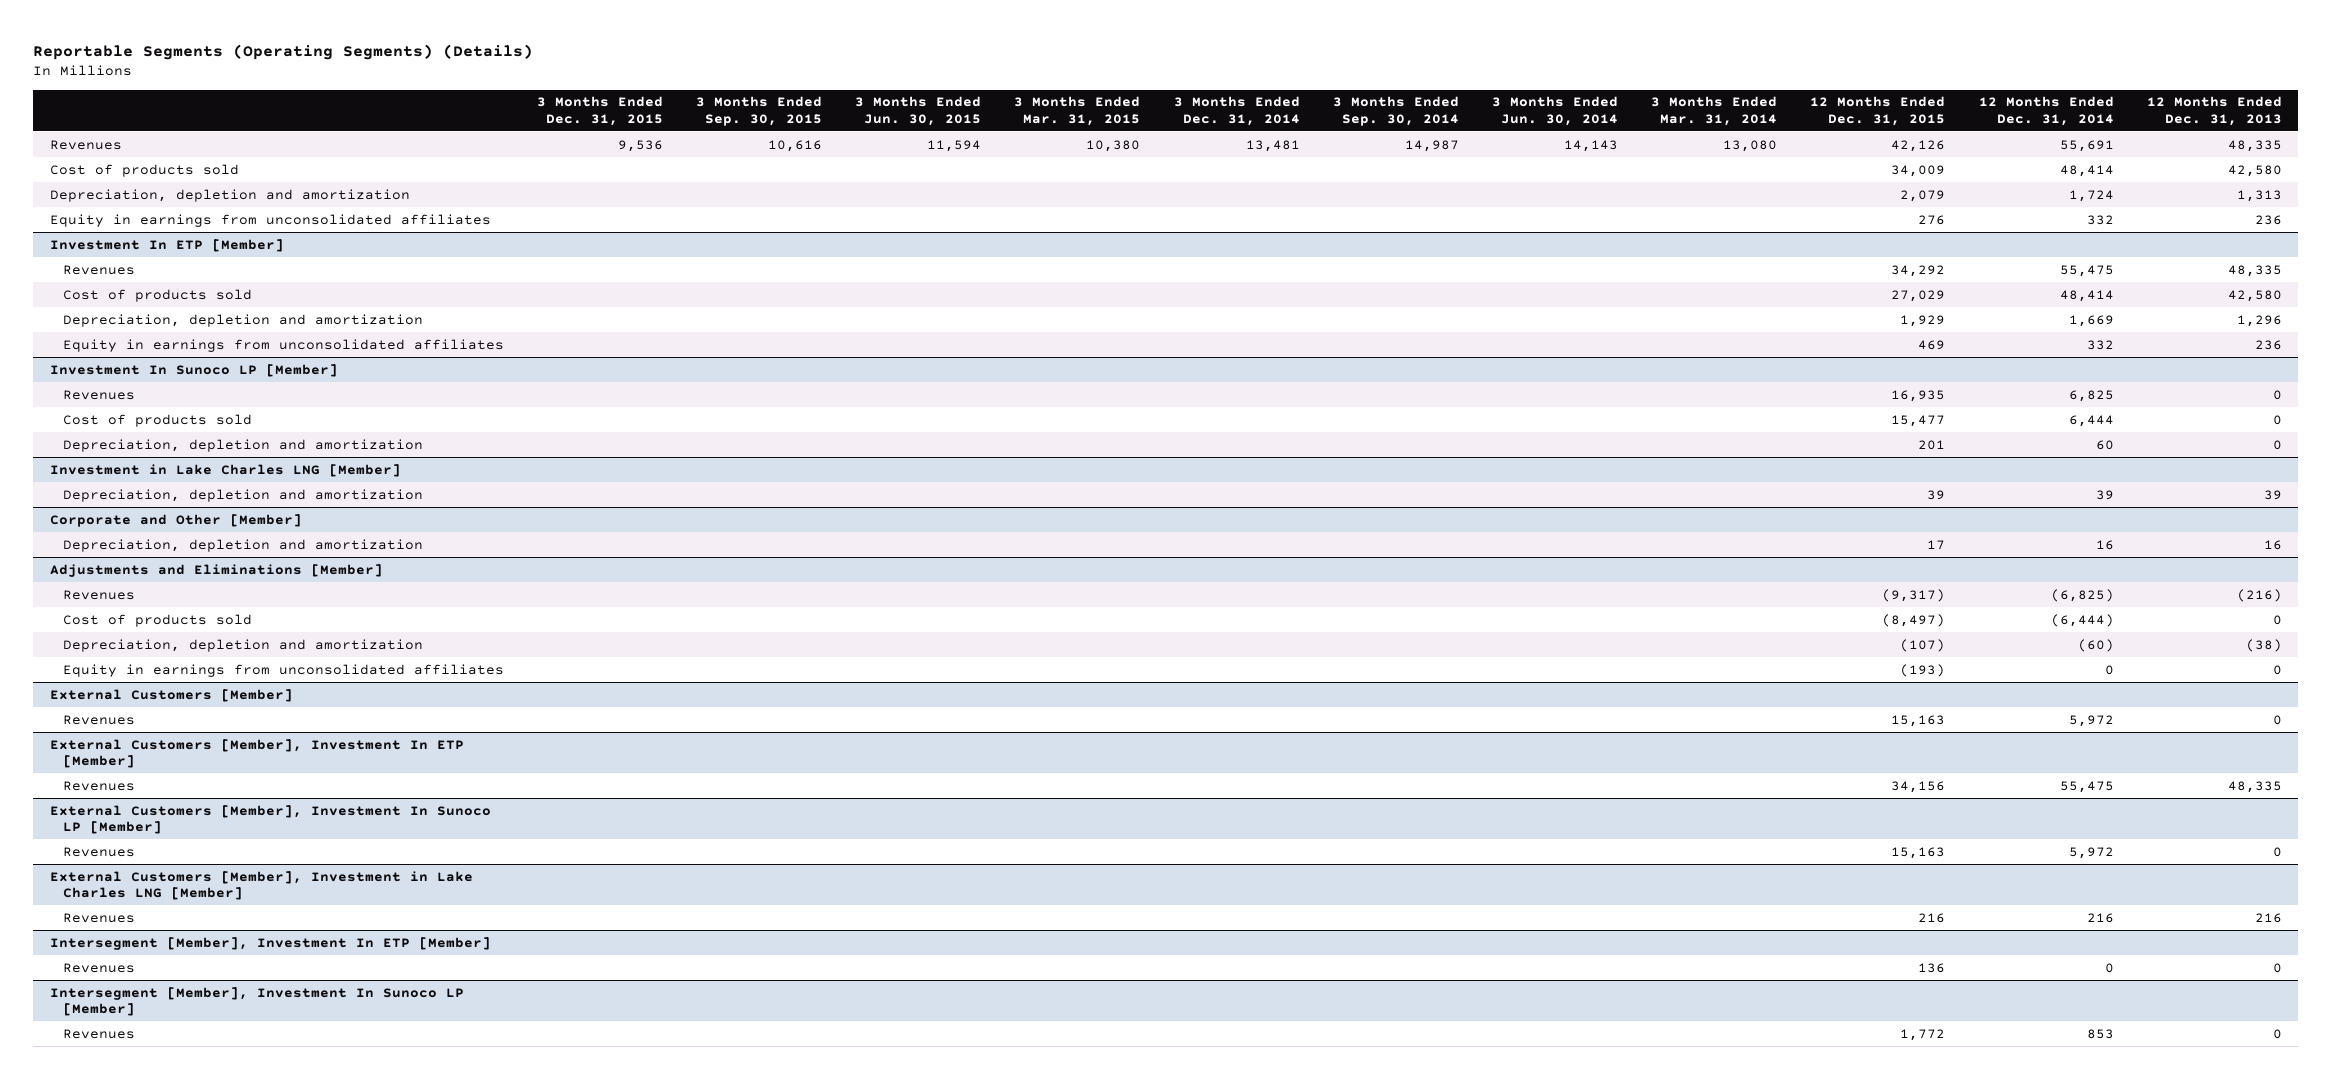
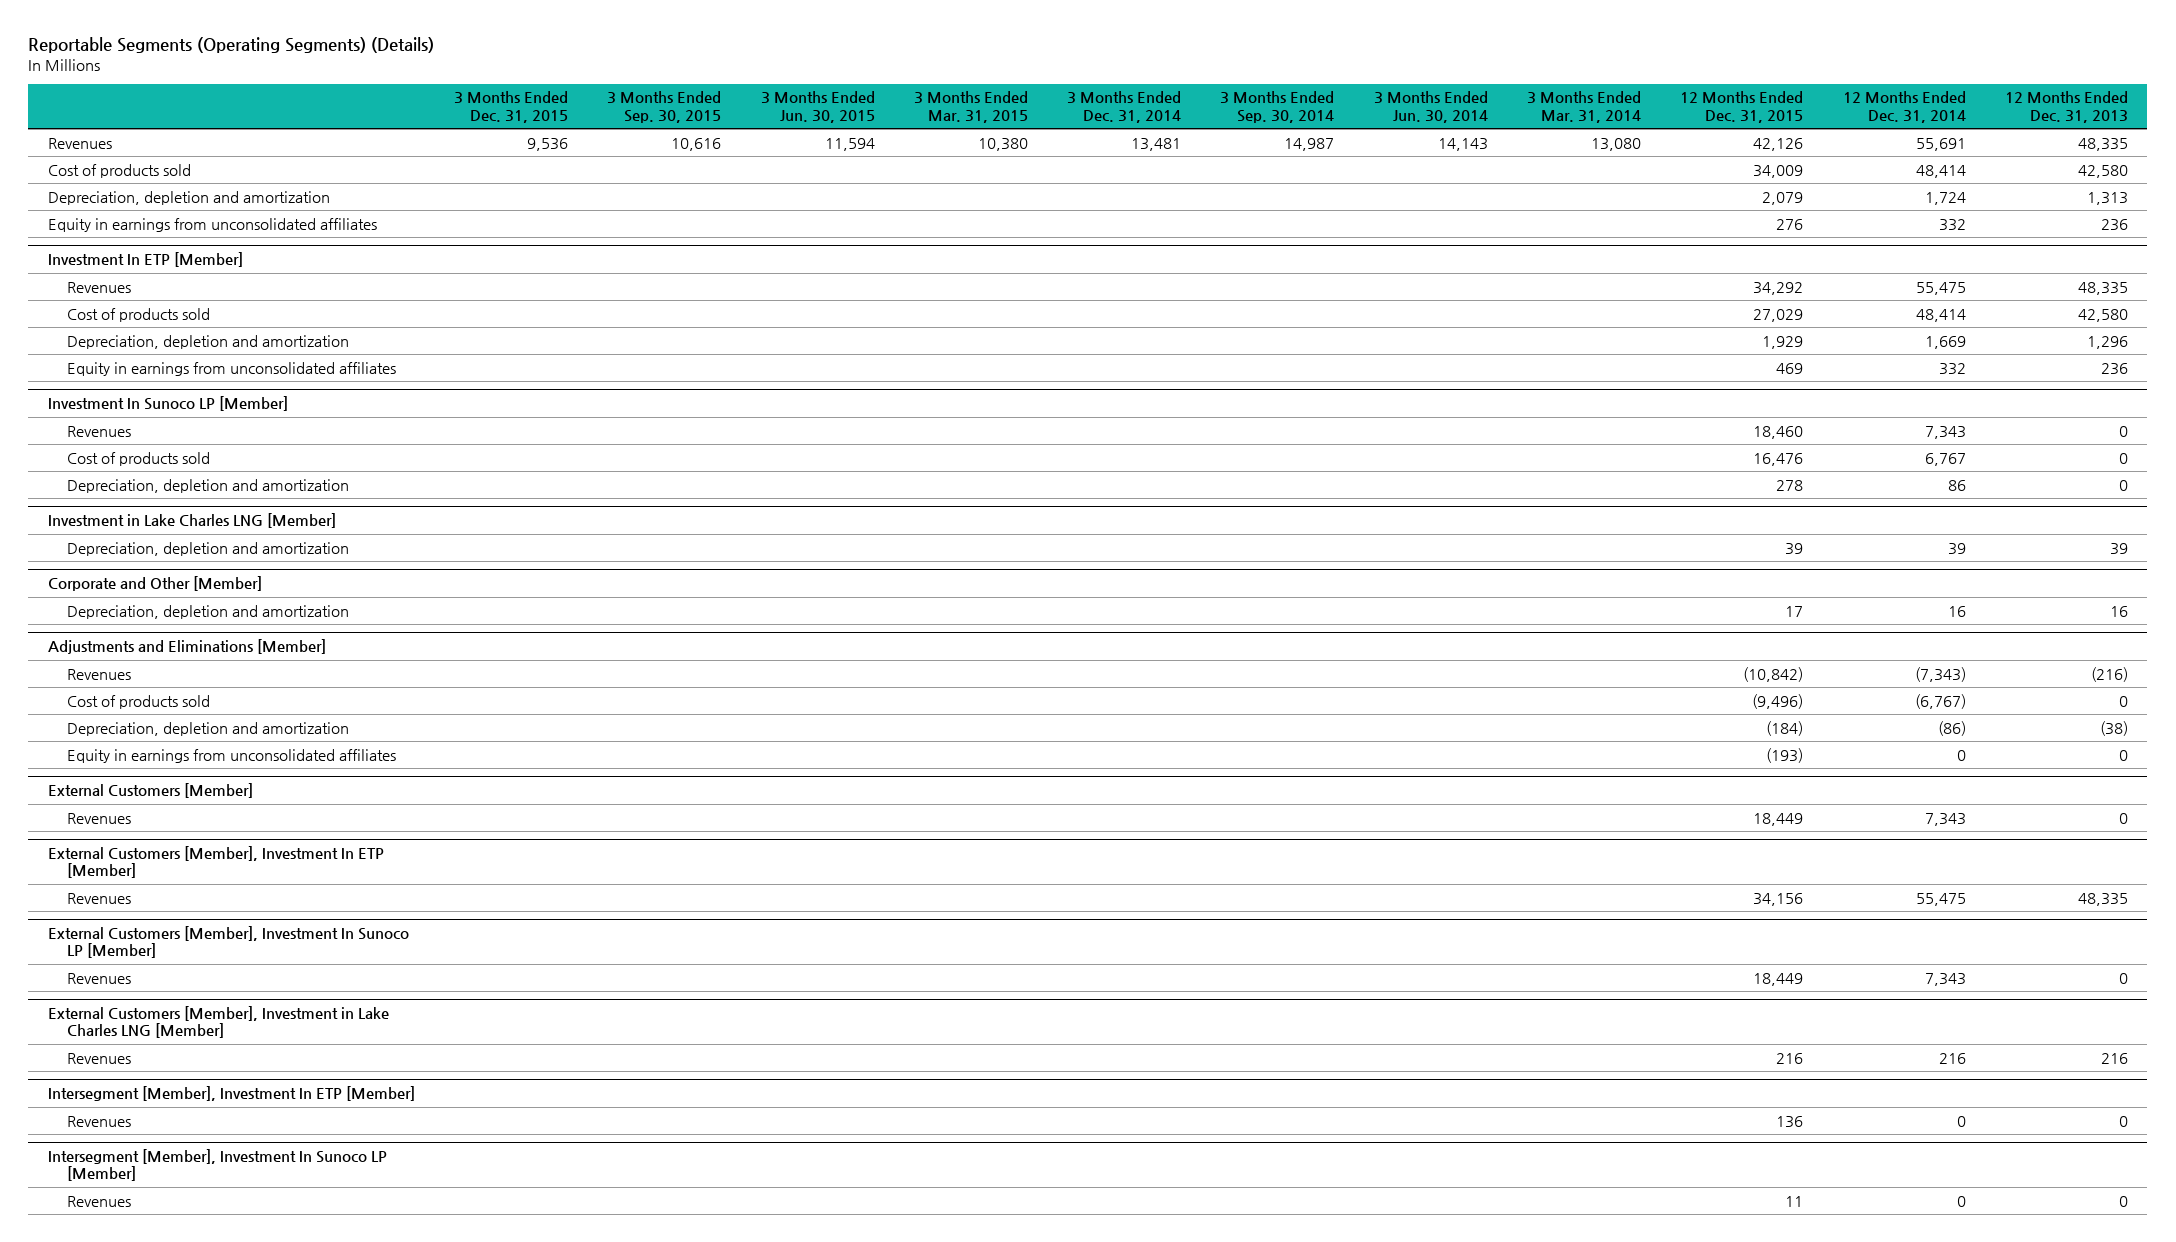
@ Investment In Sunoco LP [Member]
- Revenues | | | | | | | | | 16,935 | 6,825 | 0
- Cost of products sold | | | | | | | | | 15,477 | 6,444 | 0
- Depreciation, depletion and amortization | | | | | | | | | 201 | 60 | 0
+ Revenues | | | | | | | | | 18,460 | 7,343 | 0
+ Cost of products sold | | | | | | | | | 16,476 | 6,767 | 0
+ Depreciation, depletion and amortization | | | | | | | | | 278 | 86 | 0
@ Adjustments and Eliminations [Member]
- Revenues | | | | | | | | | (9,317) | (6,825) | (216)
- Cost of products sold | | | | | | | | | (8,497) | (6,444) | 0
- Depreciation, depletion and amortization | | | | | | | | | (107) | (60) | (38)
+ Revenues | | | | | | | | | (10,842) | (7,343) | (216)
+ Cost of products sold | | | | | | | | | (9,496) | (6,767) | 0
+ Depreciation, depletion and amortization | | | | | | | | | (184) | (86) | (38)
@ External Customers [Member]
- Revenues | | | | | | | | | 15,163 | 5,972 | 0
+ Revenues | | | | | | | | | 18,449 | 7,343 | 0
@ External Customers [Member], Investment In Sunoco LP [Member]
- Revenues | | | | | | | | | 15,163 | 5,972 | 0
+ Revenues | | | | | | | | | 18,449 | 7,343 | 0
@ Intersegment [Member], Investment In Sunoco LP [Member]
- Revenues | | | | | | | | | 1,772 | 853 | 0
+ Revenues | | | | | | | | | 11 | 0 | 0

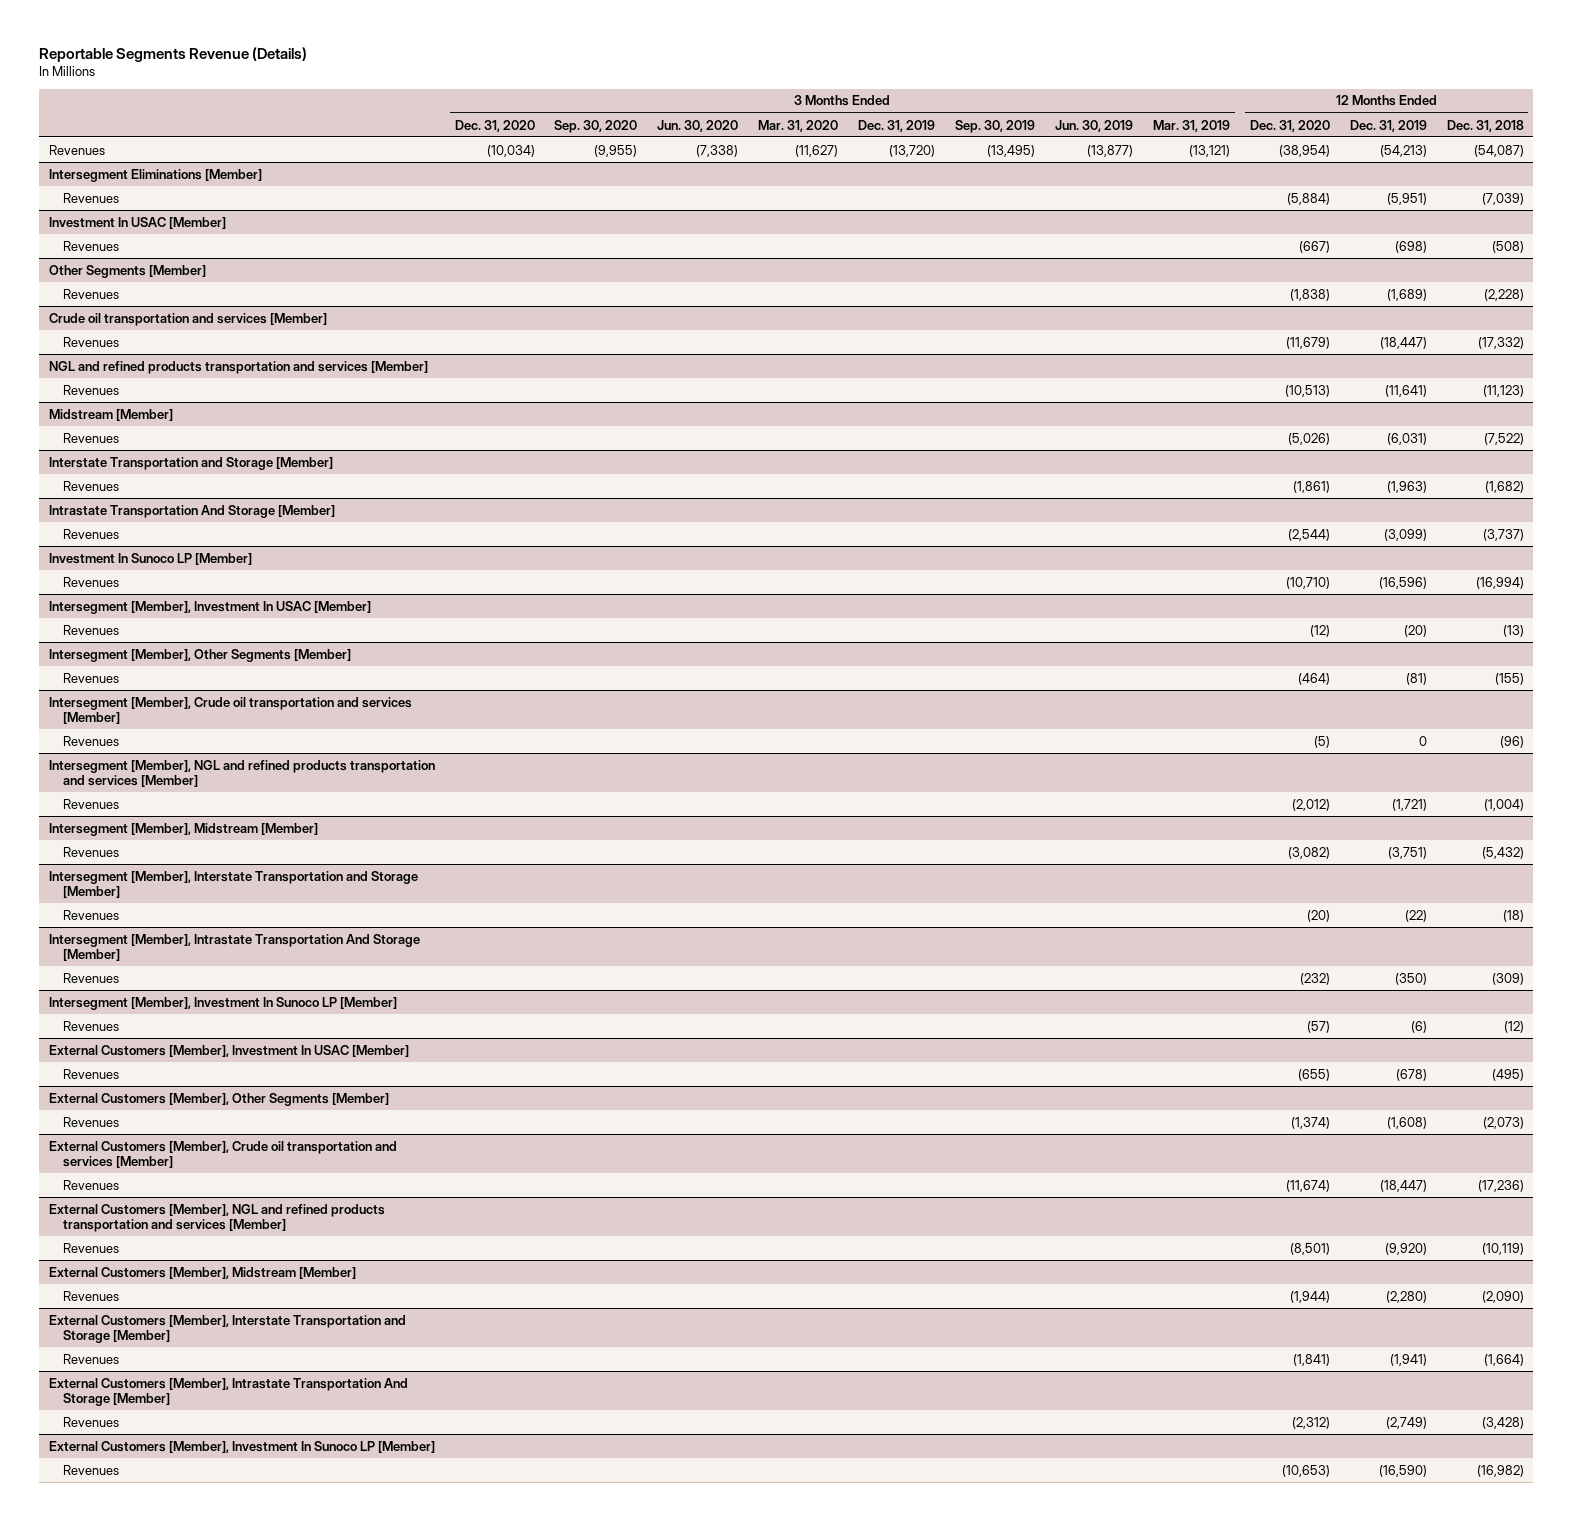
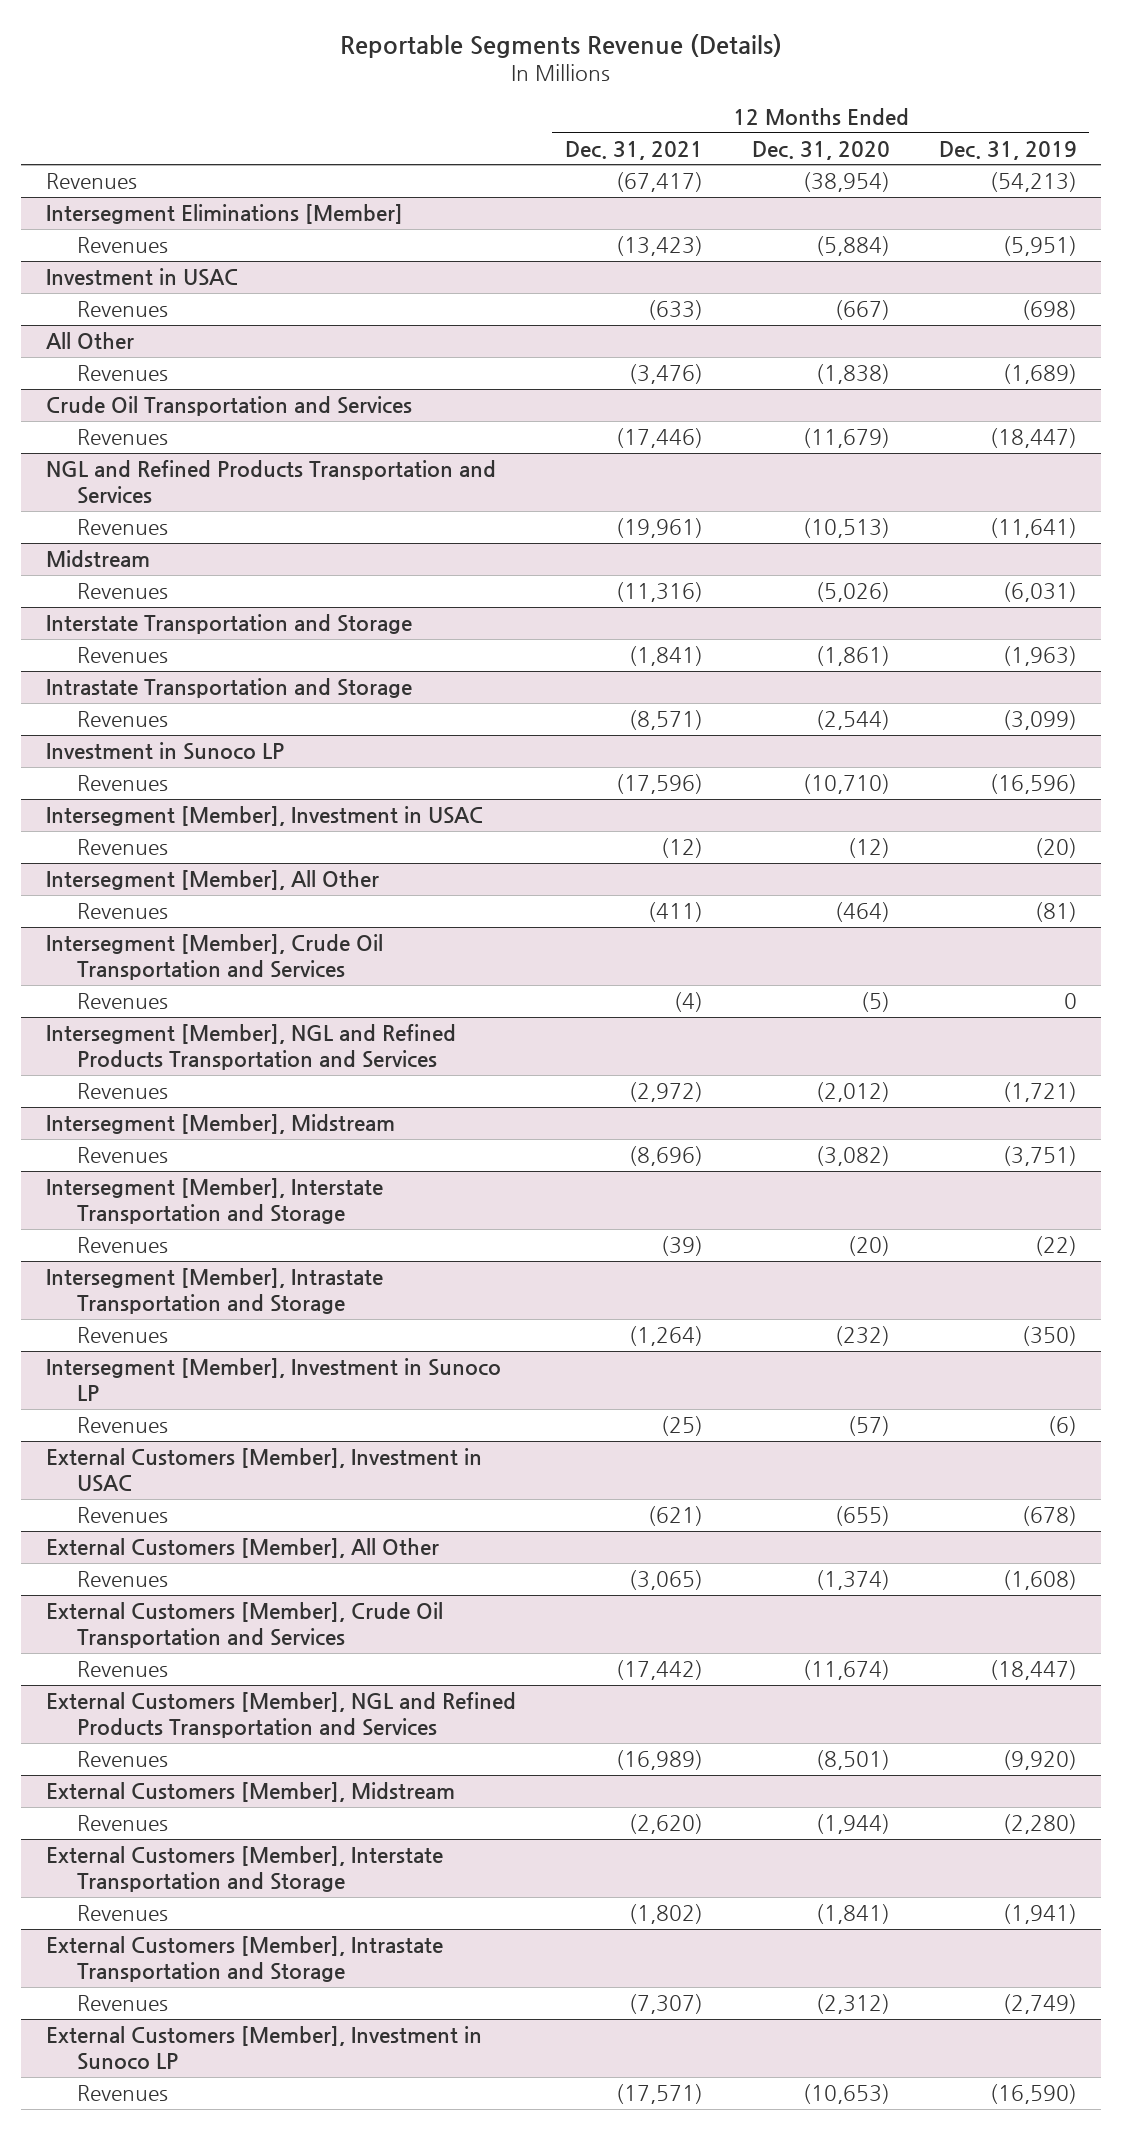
- | 3 Months Ended Dec. 31, 2020 | 3 Months Ended Sep. 30, 2020 | 3 Months Ended Jun. 30, 2020 | 3 Months Ended Mar. 31, 2020 | 3 Months Ended Dec. 31, 2019 | 3 Months Ended Sep. 30, 2019 | 3 Months Ended Jun. 30, 2019 | 3 Months Ended Mar. 31, 2019 | 12 Months Ended Dec. 31, 2020 | 12 Months Ended Dec. 31, 2019 | 12 Months Ended Dec. 31, 2018
+ | 12 Months Ended Dec. 31, 2021 | 12 Months Ended Dec. 31, 2020 | 12 Months Ended Dec. 31, 2019
- Investment In USAC [Member]
+ Investment in USAC
- Other Segments [Member]
+ All Other
- Crude oil transportation and services [Member]
+ Crude Oil Transportation and Services
- NGL and refined products transportation and services [Member]
+ NGL and Refined Products Transportation and Services
- Midstream [Member]
+ Midstream
- Interstate Transportation and Storage [Member]
+ Interstate Transportation and Storage
- Intrastate Transportation And Storage [Member]
+ Intrastate Transportation and Storage
- Investment In Sunoco LP [Member]
+ Investment in Sunoco LP
- Intersegment [Member], Investment In USAC [Member]
+ Intersegment [Member], Investment in USAC
- Intersegment [Member], Other Segments [Member]
+ Intersegment [Member], All Other
- Intersegment [Member], Crude oil transportation and services [Member]
+ Intersegment [Member], Crude Oil Transportation and Services
- Intersegment [Member], NGL and refined products transportation and services [Member]
+ Intersegment [Member], NGL and Refined Products Transportation and Services
- Intersegment [Member], Midstream [Member]
+ Intersegment [Member], Midstream
- Intersegment [Member], Interstate Transportation and Storage [Member]
+ Intersegment [Member], Interstate Transportation and Storage
- Intersegment [Member], Intrastate Transportation And Storage [Member]
+ Intersegment [Member], Intrastate Transportation and Storage
- Intersegment [Member], Investment In Sunoco LP [Member]
+ Intersegment [Member], Investment in Sunoco LP
- External Customers [Member], Investment In USAC [Member]
+ External Customers [Member], Investment in USAC
- External Customers [Member], Other Segments [Member]
+ External Customers [Member], All Other
- External Customers [Member], Crude oil transportation and services [Member]
+ External Customers [Member], Crude Oil Transportation and Services
- External Customers [Member], NGL and refined products transportation and services [Member]
+ External Customers [Member], NGL and Refined Products Transportation and Services
- External Customers [Member], Midstream [Member]
+ External Customers [Member], Midstream
- External Customers [Member], Interstate Transportation and Storage [Member]
+ External Customers [Member], Interstate Transportation and Storage
- External Customers [Member], Intrastate Transportation And Storage [Member]
+ External Customers [Member], Intrastate Transportation and Storage
- External Customers [Member], Investment In Sunoco LP [Member]
+ External Customers [Member], Investment in Sunoco LP

